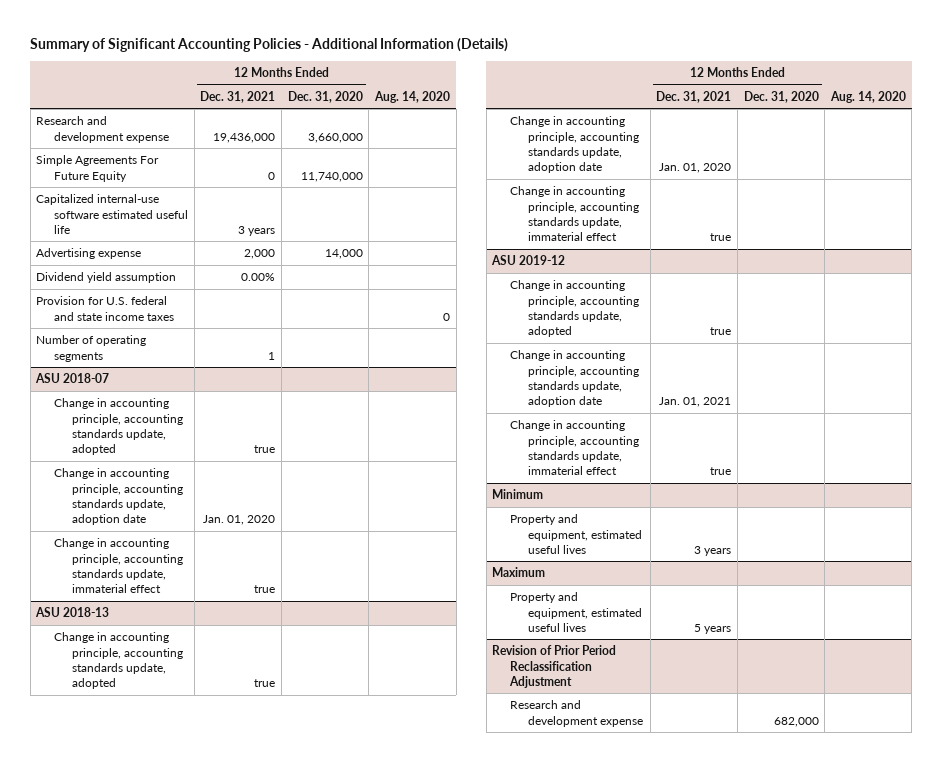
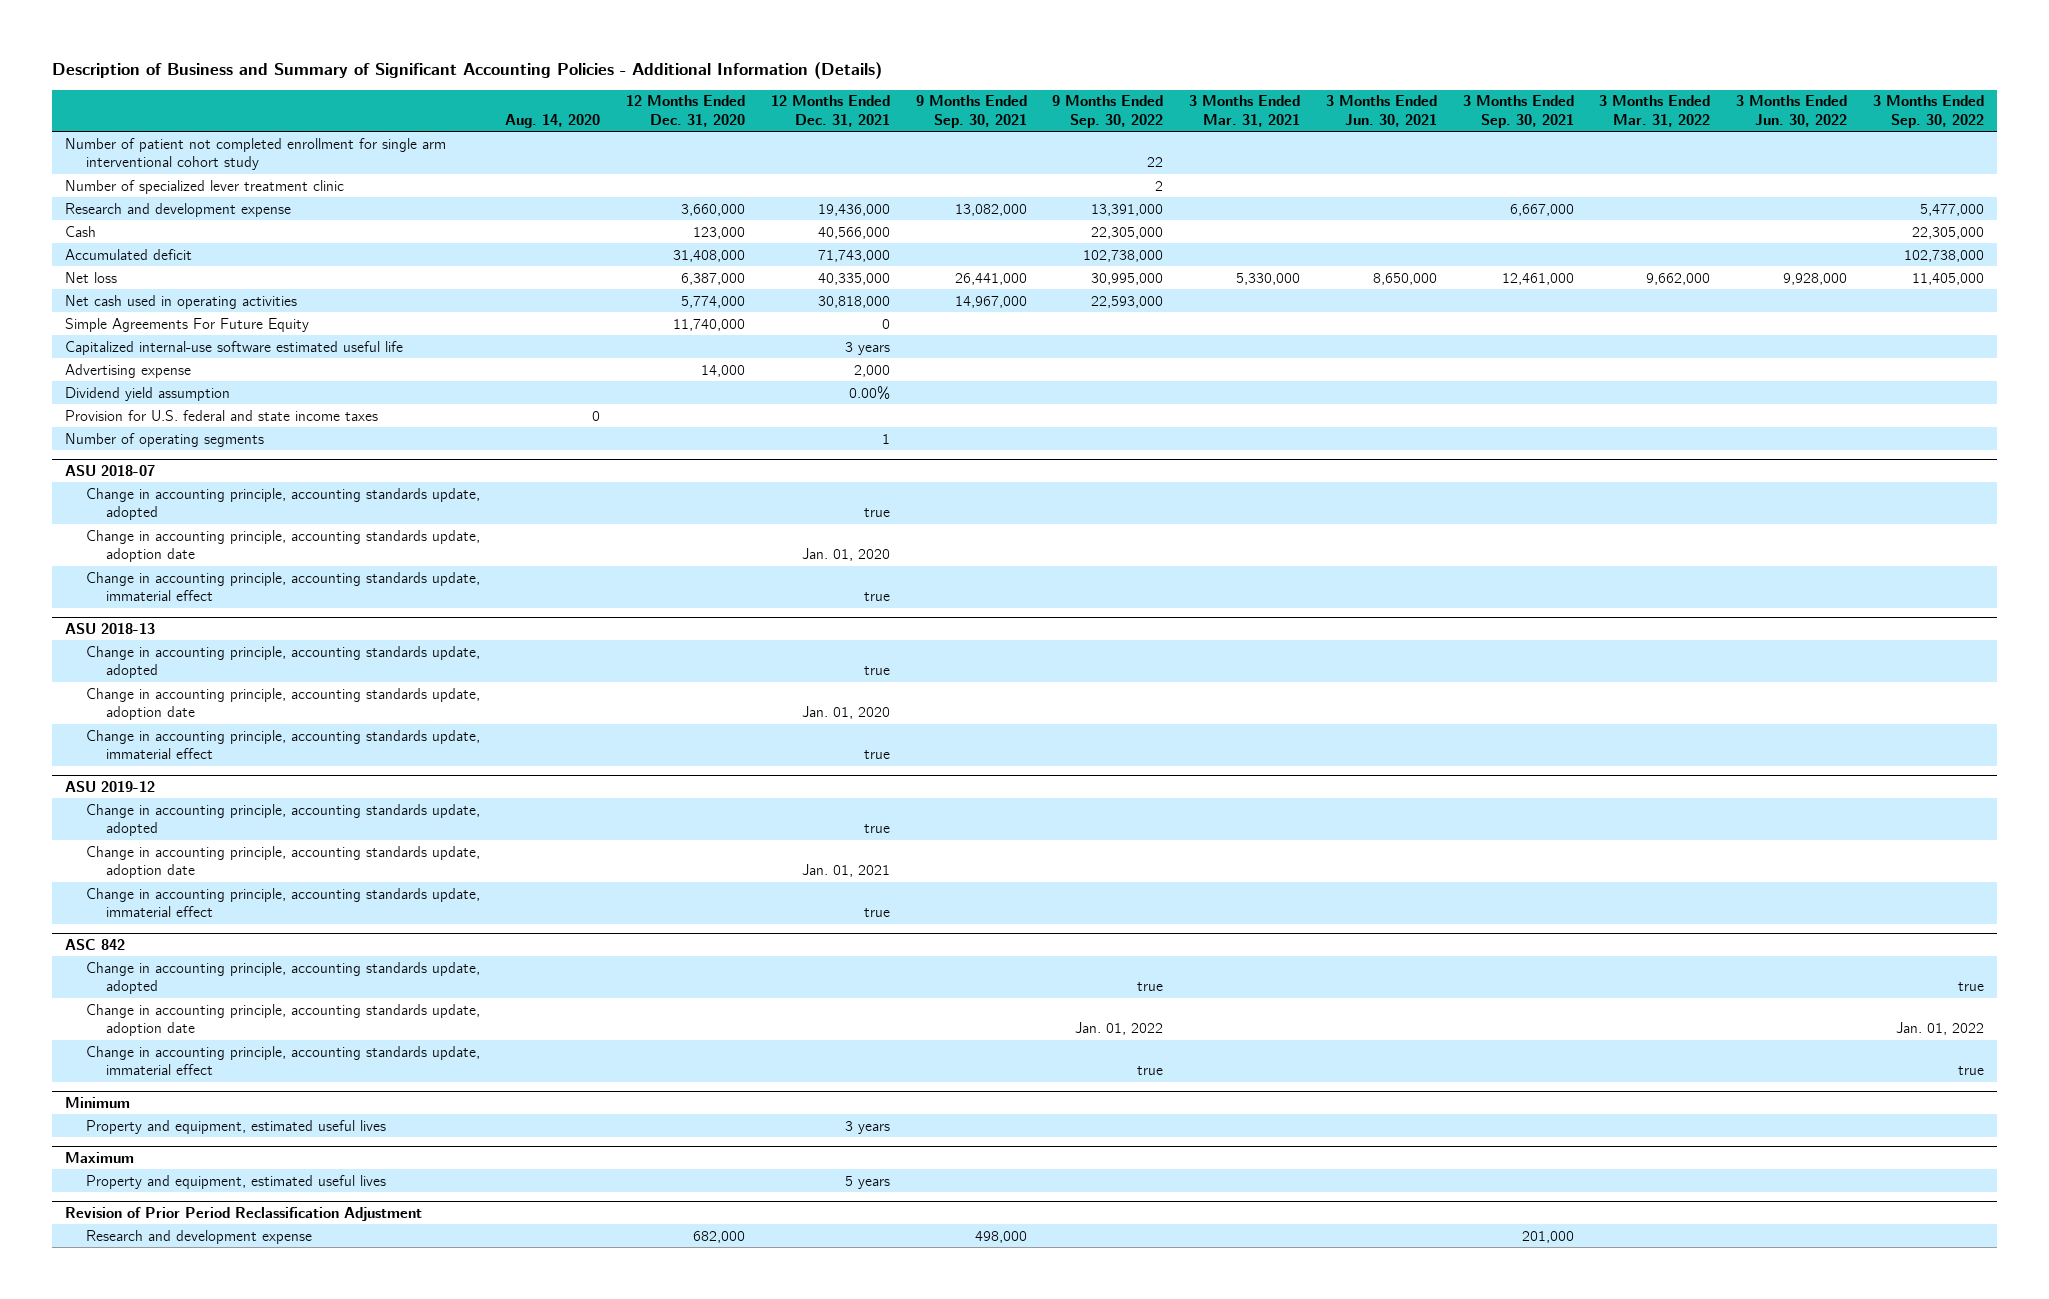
- Summary of Significant Accounting Policies - Additional Information (Details)
+ Description of Business and Summary of Significant Accounting Policies - Additional Information (Details)
- | 12 Months Ended Dec. 31, 2021 | 12 Months Ended Dec. 31, 2020 | Aug. 14, 2020
+ | Aug. 14, 2020 | 12 Months Ended Dec. 31, 2020 | 12 Months Ended Dec. 31, 2021 | 9 Months Ended Sep. 30, 2021 | 9 Months Ended Sep. 30, 2022 | 3 Months Ended Mar. 31, 2021 | 3 Months Ended Jun. 30, 2021 | 3 Months Ended Sep. 30, 2021 | 3 Months Ended Mar. 31, 2022 | 3 Months Ended Jun. 30, 2022 | 3 Months Ended Sep. 30, 2022
+ Number of patient not completed enrollment for single arm interventional cohort study | | | | | 22 | | | | | |
+ Number of specialized lever treatment clinic | | | | | 2 | | | | | |
+ Cash | | 123,000 | 40,566,000 | | 22,305,000 | | | | | | 22,305,000
+ Accumulated deficit | | 31,408,000 | 71,743,000 | | 102,738,000 | | | | | | 102,738,000
+ Net loss | | 6,387,000 | 40,335,000 | 26,441,000 | 30,995,000 | 5,330,000 | 8,650,000 | 12,461,000 | 9,662,000 | 9,928,000 | 11,405,000
+ Net cash used in operating activities | | 5,774,000 | 30,818,000 | 14,967,000 | 22,593,000 | | | | | |
+ ASC 842
+ Change in accounting principle, accounting standards update, adopted | | | | | true | | | | | | true
+ Change in accounting principle, accounting standards update, adoption date | | | | | Jan. 01, 2022 | | | | | | Jan. 01, 2022
+ Change in accounting principle, accounting standards update, immaterial effect | | | | | true | | | | | | true

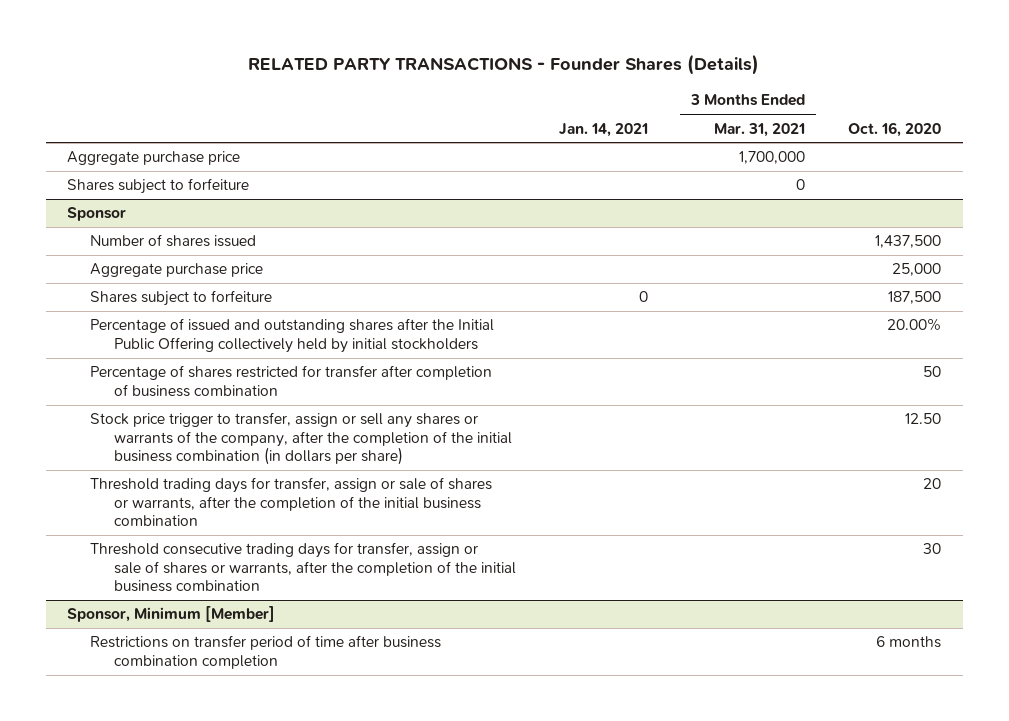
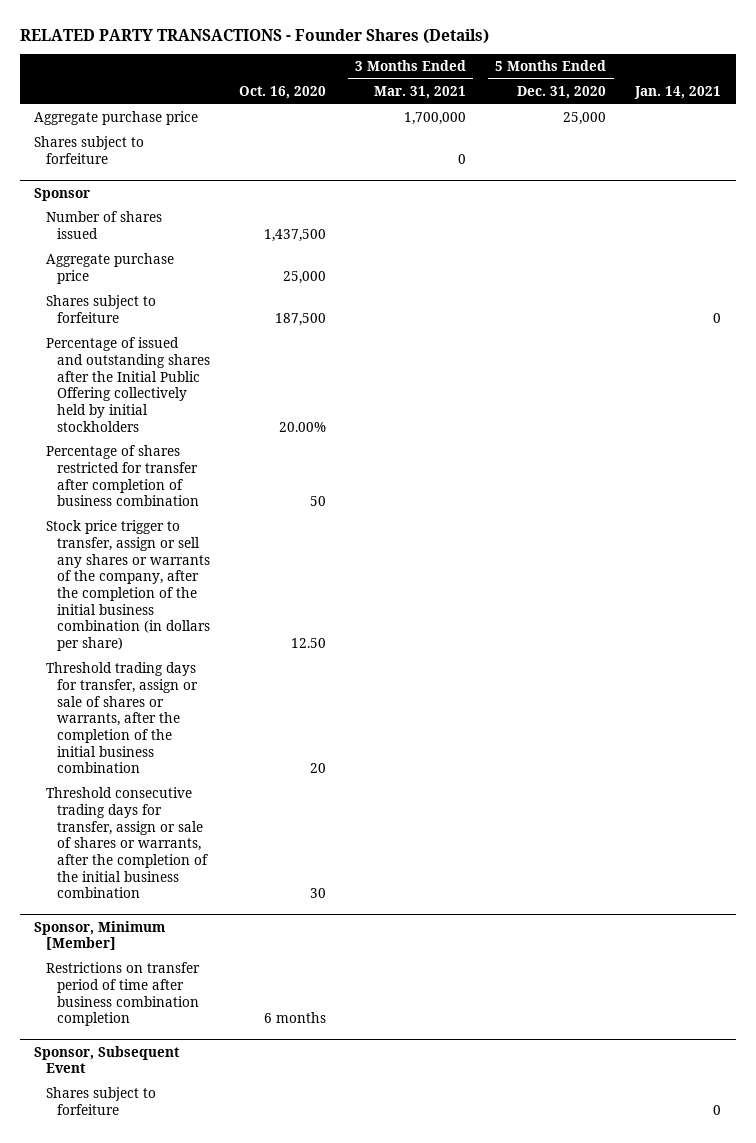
- | Jan. 14, 2021 | 3 Months Ended Mar. 31, 2021 | Oct. 16, 2020
+ | Oct. 16, 2020 | 3 Months Ended Mar. 31, 2021 | 5 Months Ended Dec. 31, 2020 | Jan. 14, 2021
+ Sponsor, Subsequent Event
+ Shares subject to forfeiture | | | | 0

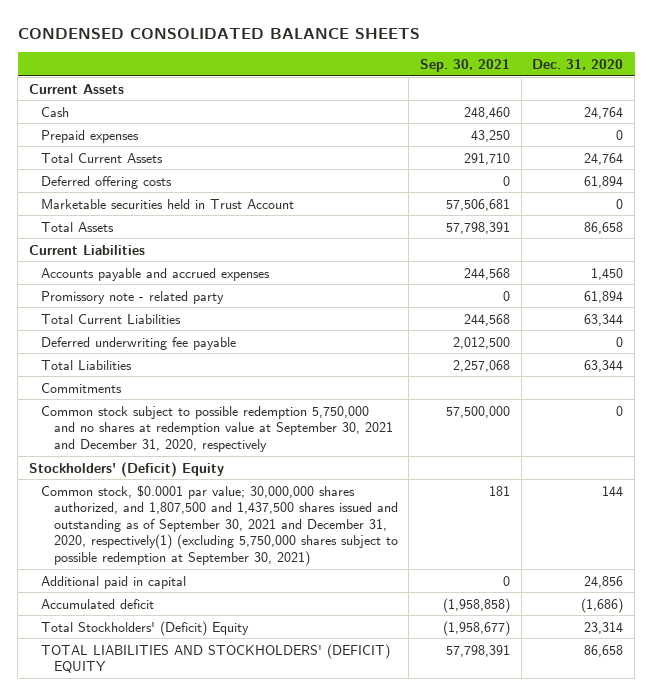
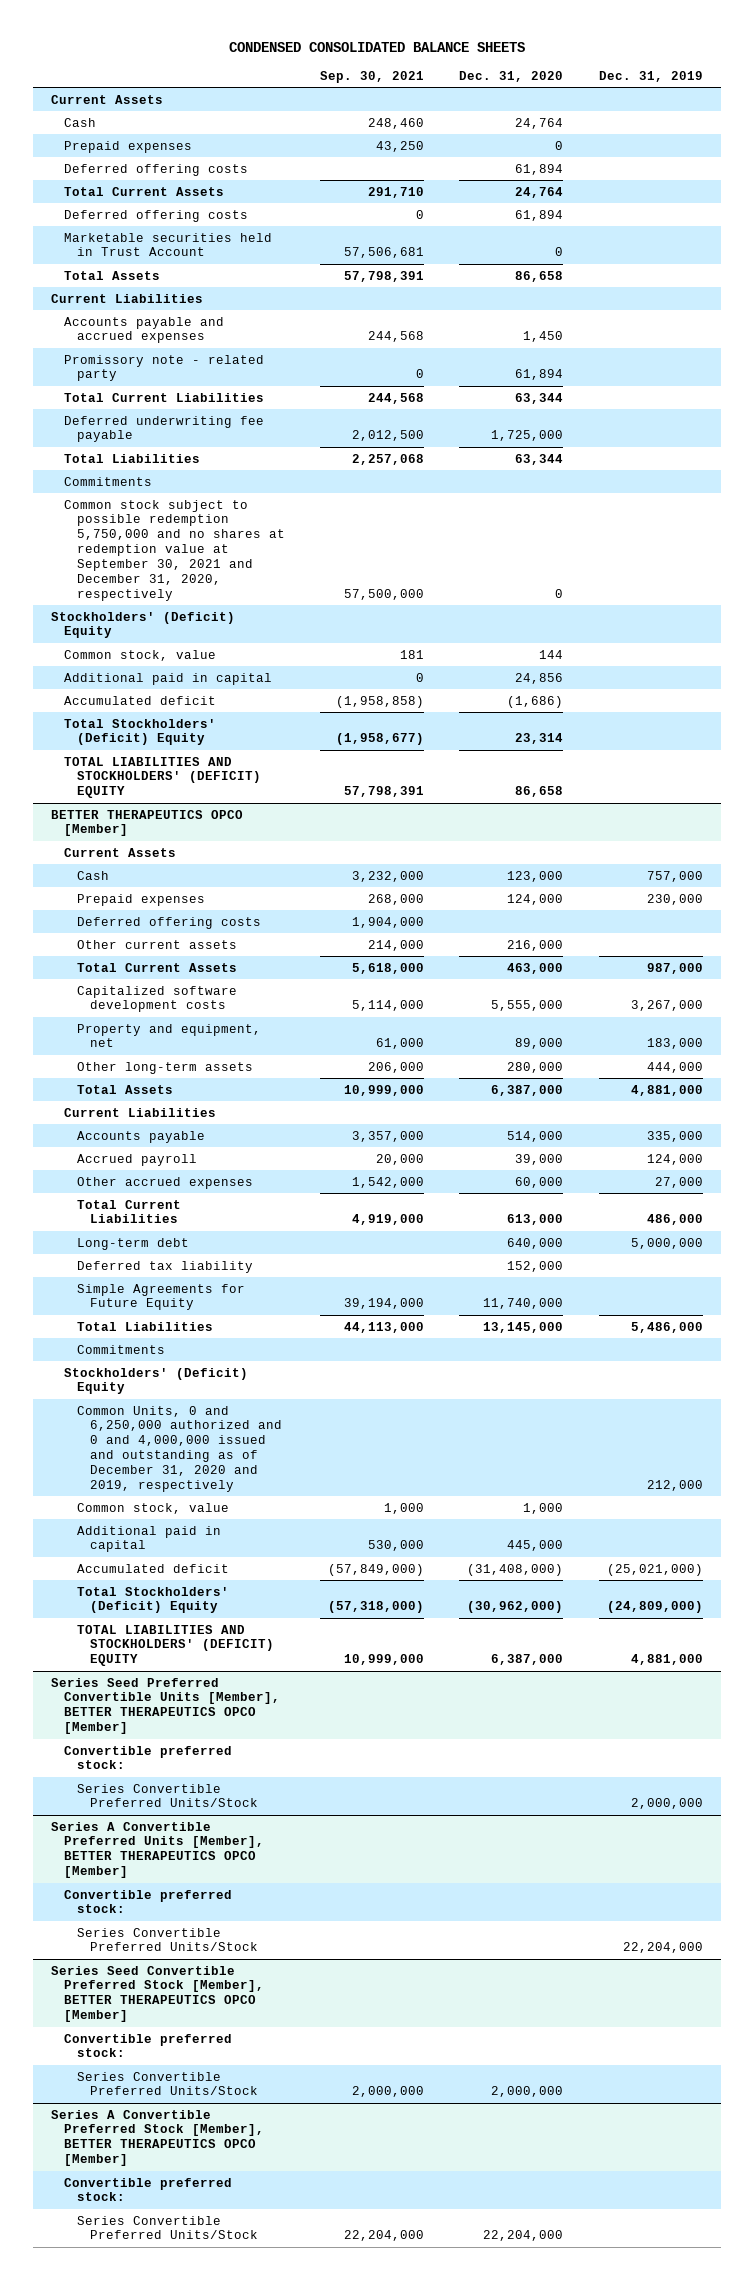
- | Sep. 30, 2021 | Dec. 31, 2020
+ | Sep. 30, 2021 | Dec. 31, 2020 | Dec. 31, 2019
+ Deferred offering costs | | 61,894 |
- Deferred underwriting fee payable | 2,012,500 | 0
+ Deferred underwriting fee payable | 2,012,500 | 1,725,000 |
- Common stock, $0.0001 par value; 30,000,000 shares authorized, and 1,807,500 and 1,437,500 shares issued and outstanding as of September 30, 2021 and December 31, 2020, respectively(1) (excluding 5,750,000 shares subject to possible redemption at September 30, 2021) | 181 | 144
+ Common stock, value | 181 | 144 |
+ BETTER THERAPEUTICS OPCO [Member]
+ Current Assets
+ Cash | 3,232,000 | 123,000 | 757,000
+ Prepaid expenses | 268,000 | 124,000 | 230,000
+ Deferred offering costs | 1,904,000 | |
+ Other current assets | 214,000 | 216,000 |
+ Total Current Assets | 5,618,000 | 463,000 | 987,000
+ Capitalized software development costs | 5,114,000 | 5,555,000 | 3,267,000
+ Property and equipment, net | 61,000 | 89,000 | 183,000
+ Other long-term assets | 206,000 | 280,000 | 444,000
+ Total Assets | 10,999,000 | 6,387,000 | 4,881,000
+ Current Liabilities
+ Accounts payable | 3,357,000 | 514,000 | 335,000
+ Accrued payroll | 20,000 | 39,000 | 124,000
+ Other accrued expenses | 1,542,000 | 60,000 | 27,000
+ Total Current Liabilities | 4,919,000 | 613,000 | 486,000
+ Long-term debt | | 640,000 | 5,000,000
+ Deferred tax liability | | 152,000 |
+ Simple Agreements for Future Equity | 39,194,000 | 11,740,000 |
+ Total Liabilities | 44,113,000 | 13,145,000 | 5,486,000
+ Commitments
+ Stockholders' (Deficit) Equity
+ Common Units, 0 and 6,250,000 authorized and 0 and 4,000,000 issued and outstanding as of December 31, 2020 and 2019, respectively | | | 212,000
+ Common stock, value | 1,000 | 1,000 |
+ Additional paid in capital | 530,000 | 445,000 |
+ Accumulated deficit | (57,849,000) | (31,408,000) | (25,021,000)
+ Total Stockholders' (Deficit) Equity | (57,318,000) | (30,962,000) | (24,809,000)
+ TOTAL LIABILITIES AND STOCKHOLDERS' (DEFICIT) EQUITY | 10,999,000 | 6,387,000 | 4,881,000
+ Series Seed Preferred Convertible Units [Member], BETTER THERAPEUTICS OPCO [Member]
+ Convertible preferred stock:
+ Series Convertible Preferred Units/Stock | | | 2,000,000
+ Series A Convertible Preferred Units [Member], BETTER THERAPEUTICS OPCO [Member]
+ Convertible preferred stock:
+ Series Convertible Preferred Units/Stock | | | 22,204,000
+ Series Seed Convertible Preferred Stock [Member], BETTER THERAPEUTICS OPCO [Member]
+ Convertible preferred stock:
+ Series Convertible Preferred Units/Stock | 2,000,000 | 2,000,000 |
+ Series A Convertible Preferred Stock [Member], BETTER THERAPEUTICS OPCO [Member]
+ Convertible preferred stock:
+ Series Convertible Preferred Units/Stock | 22,204,000 | 22,204,000 |

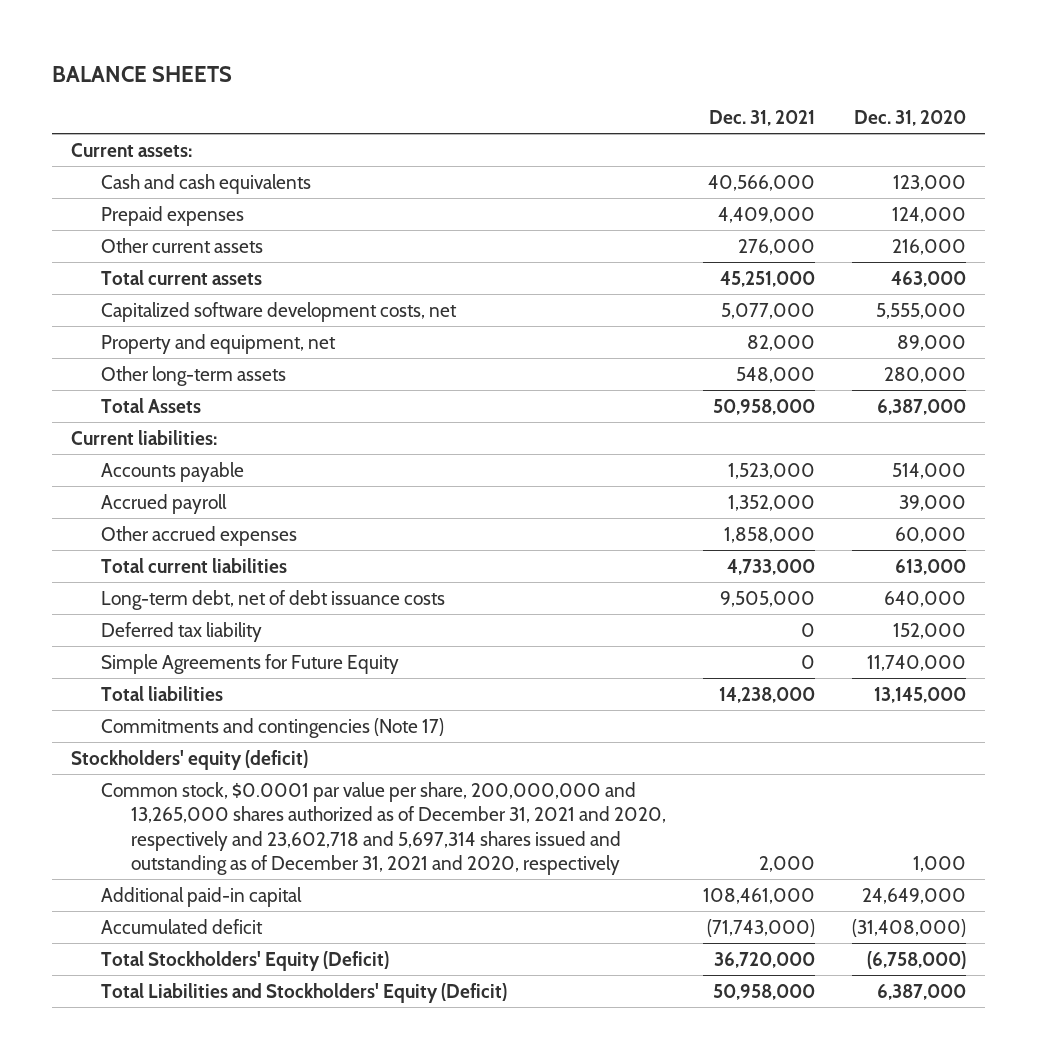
- CONDENSED CONSOLIDATED BALANCE SHEETS
+ BALANCE SHEETS
- | Sep. 30, 2021 | Dec. 31, 2020 | Dec. 31, 2019
+ | Dec. 31, 2021 | Dec. 31, 2020
- Current Assets
- Cash | 248,460 | 24,764 |
- Prepaid expenses | 43,250 | 0 |
- Deferred offering costs | | 61,894 |
- Total Current Assets | 291,710 | 24,764 |
- Deferred offering costs | 0 | 61,894 |
- Marketable securities held in Trust Account | 57,506,681 | 0 |
- Total Assets | 57,798,391 | 86,658 |
- Current Liabilities
- Accounts payable and accrued expenses | 244,568 | 1,450 |
- Promissory note - related party | 0 | 61,894 |
- Total Current Liabilities | 244,568 | 63,344 |
- Deferred underwriting fee payable | 2,012,500 | 1,725,000 |
- Total Liabilities | 2,257,068 | 63,344 |
- Commitments
- Common stock subject to possible redemption 5,750,000 and no shares at redemption value at September 30, 2021 and December 31, 2020, respectively | 57,500,000 | 0 |
- Stockholders' (Deficit) Equity
- Common stock, value | 181 | 144 |
- Additional paid in capital | 0 | 24,856 |
- Accumulated deficit | (1,958,858) | (1,686) |
- Total Stockholders' (Deficit) Equity | (1,958,677) | 23,314 |
- TOTAL LIABILITIES AND STOCKHOLDERS' (DEFICIT) EQUITY | 57,798,391 | 86,658 |
- BETTER THERAPEUTICS OPCO [Member]
- Current Assets
- Cash | 3,232,000 | 123,000 | 757,000
+ Current assets:
+ Cash and cash equivalents | 40,566,000 | 123,000
- Deferred offering costs | 1,904,000 | |
- Total Current Assets | 5,618,000 | 463,000 | 987,000
- Capitalized software development costs | 5,114,000 | 5,555,000 | 3,267,000
+ Total current assets | 45,251,000 | 463,000
+ Capitalized software development costs, net | 5,077,000 | 5,555,000
- Current Liabilities
+ Current liabilities:
- Total Current Liabilities | 4,919,000 | 613,000 | 486,000
- Long-term debt | | 640,000 | 5,000,000
+ Total current liabilities | 4,733,000 | 613,000
+ Long-term debt, net of debt issuance costs | 9,505,000 | 640,000
- Total Liabilities | 44,113,000 | 13,145,000 | 5,486,000
- Commitments
- Stockholders' (Deficit) Equity
- Common Units, 0 and 6,250,000 authorized and 0 and 4,000,000 issued and outstanding as of December 31, 2020 and 2019, respectively | | | 212,000
- Common stock, value | 1,000 | 1,000 |
- Additional paid in capital | 530,000 | 445,000 |
+ Total liabilities | 14,238,000 | 13,145,000
+ Commitments and contingencies (Note 17)
+ Stockholders' equity (deficit)
+ Common stock, $0.0001 par value per share, 200,000,000 and 13,265,000 shares authorized as of December 31, 2021 and 2020, respectively and 23,602,718 and 5,697,314 shares issued and outstanding as of December 31, 2021 and 2020, respectively | 2,000 | 1,000
+ Additional paid-in capital | 108,461,000 | 24,649,000
- Total Stockholders' (Deficit) Equity | (57,318,000) | (30,962,000) | (24,809,000)
- TOTAL LIABILITIES AND STOCKHOLDERS' (DEFICIT) EQUITY | 10,999,000 | 6,387,000 | 4,881,000
- Series Seed Preferred Convertible Units [Member], BETTER THERAPEUTICS OPCO [Member]
- Convertible preferred stock:
- Series Convertible Preferred Units/Stock | | | 2,000,000
- Series A Convertible Preferred Units [Member], BETTER THERAPEUTICS OPCO [Member]
- Convertible preferred stock:
- Series Convertible Preferred Units/Stock | | | 22,204,000
- Series Seed Convertible Preferred Stock [Member], BETTER THERAPEUTICS OPCO [Member]
- Convertible preferred stock:
- Series Convertible Preferred Units/Stock | 2,000,000 | 2,000,000 |
- Series A Convertible Preferred Stock [Member], BETTER THERAPEUTICS OPCO [Member]
- Convertible preferred stock:
- Series Convertible Preferred Units/Stock | 22,204,000 | 22,204,000 |
+ Total Stockholders' Equity (Deficit) | 36,720,000 | (6,758,000)
+ Total Liabilities and Stockholders' Equity (Deficit) | 50,958,000 | 6,387,000

